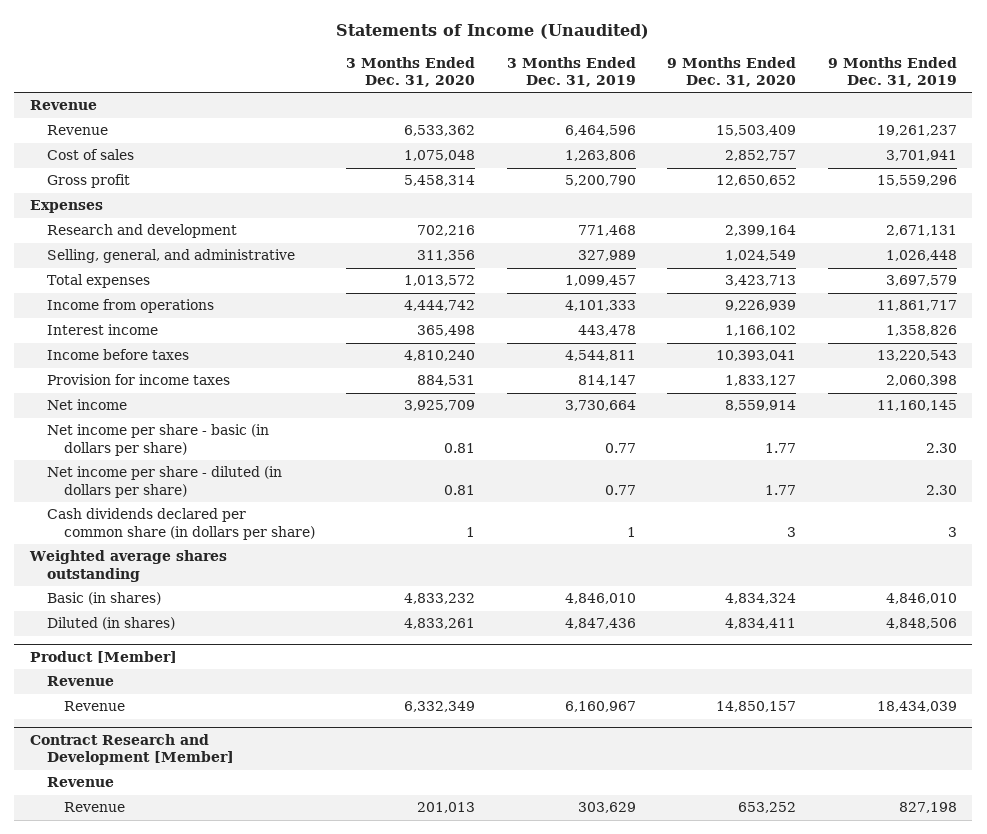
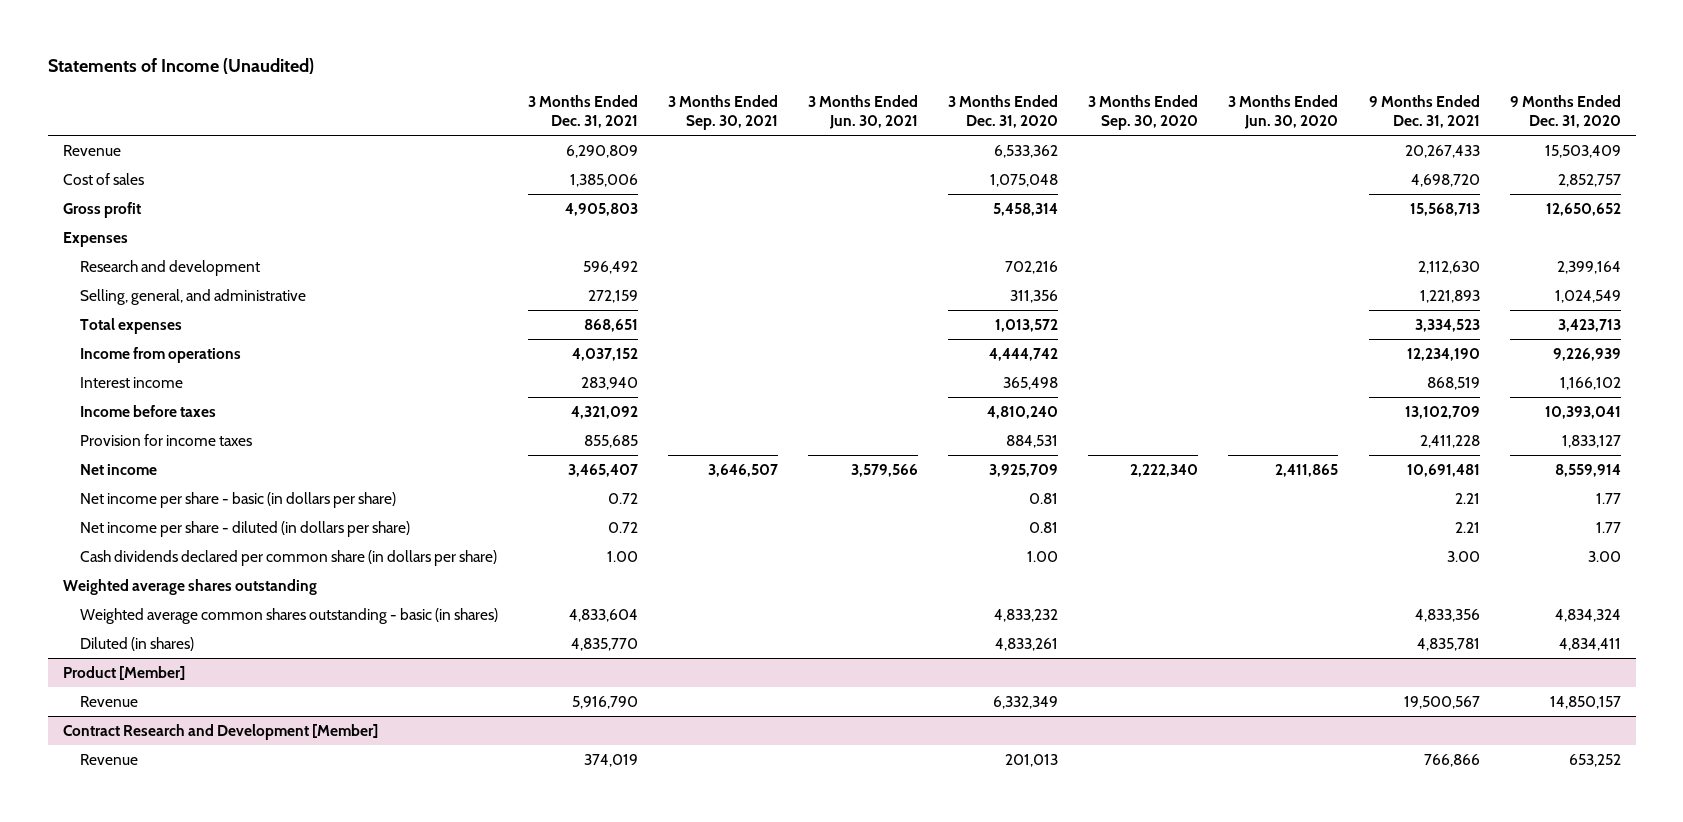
- | 3 Months Ended Dec. 31, 2020 | 3 Months Ended Dec. 31, 2019 | 9 Months Ended Dec. 31, 2020 | 9 Months Ended Dec. 31, 2019
+ | 3 Months Ended Dec. 31, 2021 | 3 Months Ended Sep. 30, 2021 | 3 Months Ended Jun. 30, 2021 | 3 Months Ended Dec. 31, 2020 | 3 Months Ended Sep. 30, 2020 | 3 Months Ended Jun. 30, 2020 | 9 Months Ended Dec. 31, 2021 | 9 Months Ended Dec. 31, 2020
- Revenue
- Cash dividends declared per common share (in dollars per share) | 1 | 1 | 3 | 3
+ Cash dividends declared per common share (in dollars per share) | 1.00 | | | 1.00 | | | 3.00 | 3.00
- Basic (in shares) | 4,833,232 | 4,846,010 | 4,834,324 | 4,846,010
+ Weighted average common shares outstanding - basic (in shares) | 4,833,604 | | | 4,833,232 | | | 4,833,356 | 4,834,324
@ Product [Member]
- Revenue
@ Contract Research and Development [Member]
- Revenue

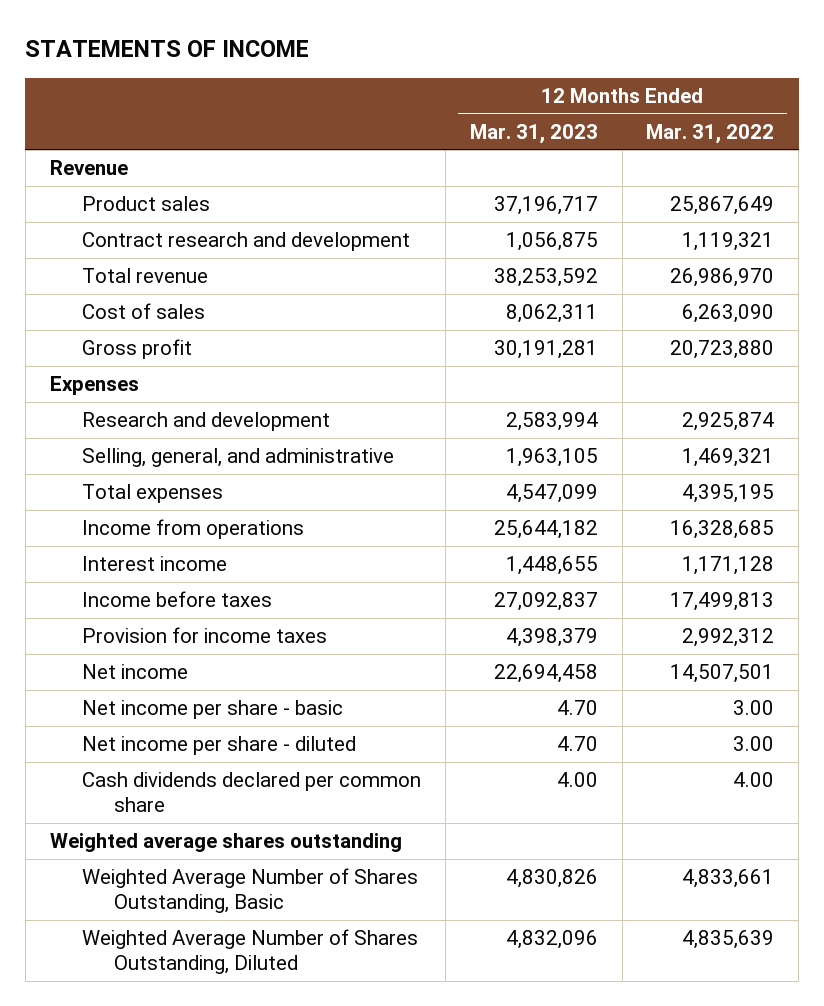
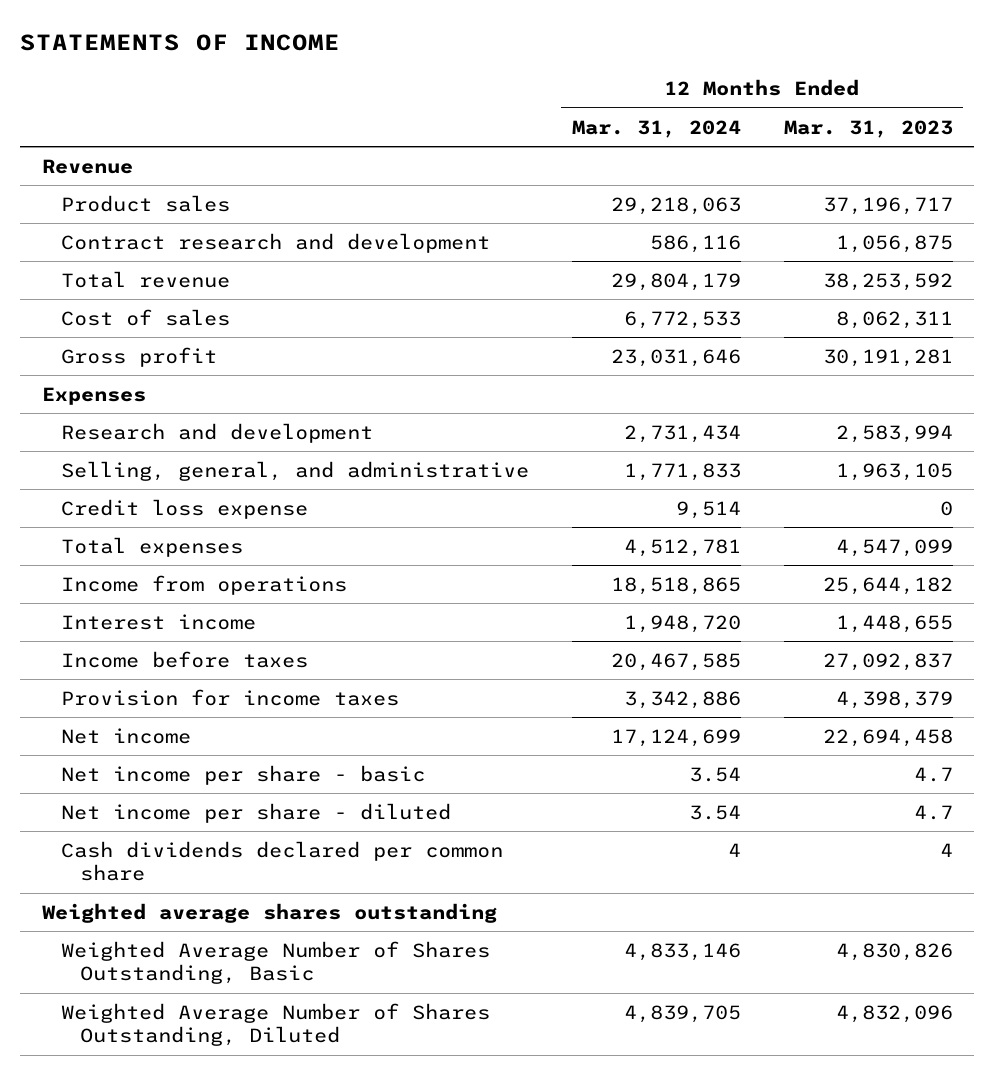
- | 12 Months Ended Mar. 31, 2023 | 12 Months Ended Mar. 31, 2022
+ | 12 Months Ended Mar. 31, 2024 | 12 Months Ended Mar. 31, 2023
+ Credit loss expense | 9,514 | 0
- Net income per share - basic | 4.70 | 3.00
- Net income per share - diluted | 4.70 | 3.00
- Cash dividends declared per common share | 4.00 | 4.00
+ Net income per share - basic | 3.54 | 4.7
+ Net income per share - diluted | 3.54 | 4.7
+ Cash dividends declared per common share | 4 | 4

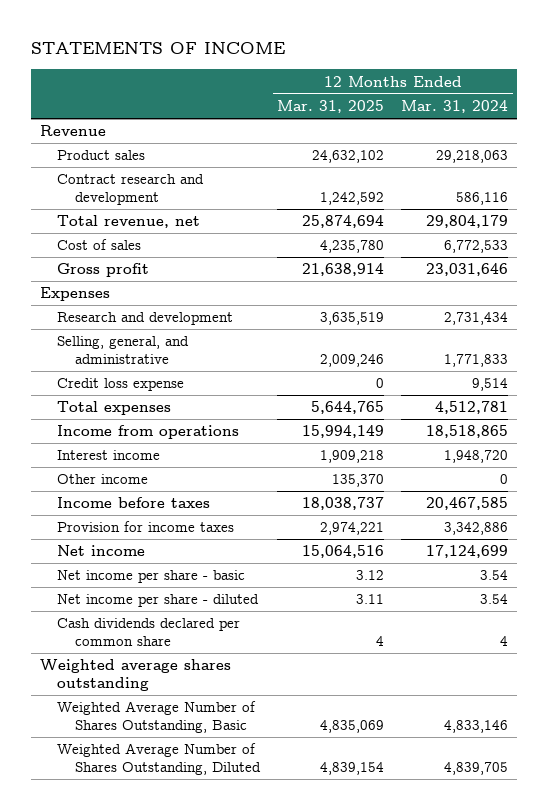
- | 12 Months Ended Mar. 31, 2024 | 12 Months Ended Mar. 31, 2023
+ | 12 Months Ended Mar. 31, 2025 | 12 Months Ended Mar. 31, 2024
- Total revenue | 29,804,179 | 38,253,592
+ Total revenue, net | 25,874,694 | 29,804,179
+ Other income | 135,370 | 0

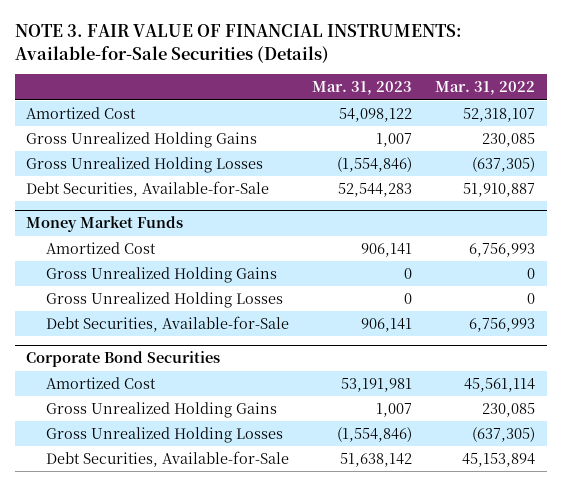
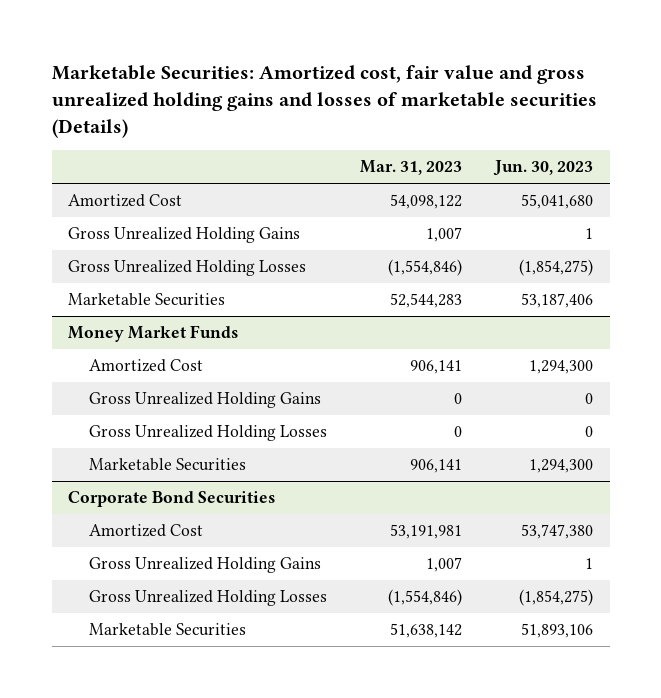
- NOTE 3. FAIR VALUE OF FINANCIAL INSTRUMENTS: Available-for-Sale Securities (Details)
+ Marketable Securities: Amortized cost, fair value and gross unrealized holding gains and losses of marketable securities (Details)
- | Mar. 31, 2023 | Mar. 31, 2022
+ | Mar. 31, 2023 | Jun. 30, 2023
- Debt Securities, Available-for-Sale | 52,544,283 | 51,910,887
+ Marketable Securities | 52,544,283 | 53,187,406
@ Money Market Funds
- Debt Securities, Available-for-Sale | 906,141 | 6,756,993
+ Marketable Securities | 906,141 | 1,294,300
@ Corporate Bond Securities
- Debt Securities, Available-for-Sale | 51,638,142 | 45,153,894
+ Marketable Securities | 51,638,142 | 51,893,106

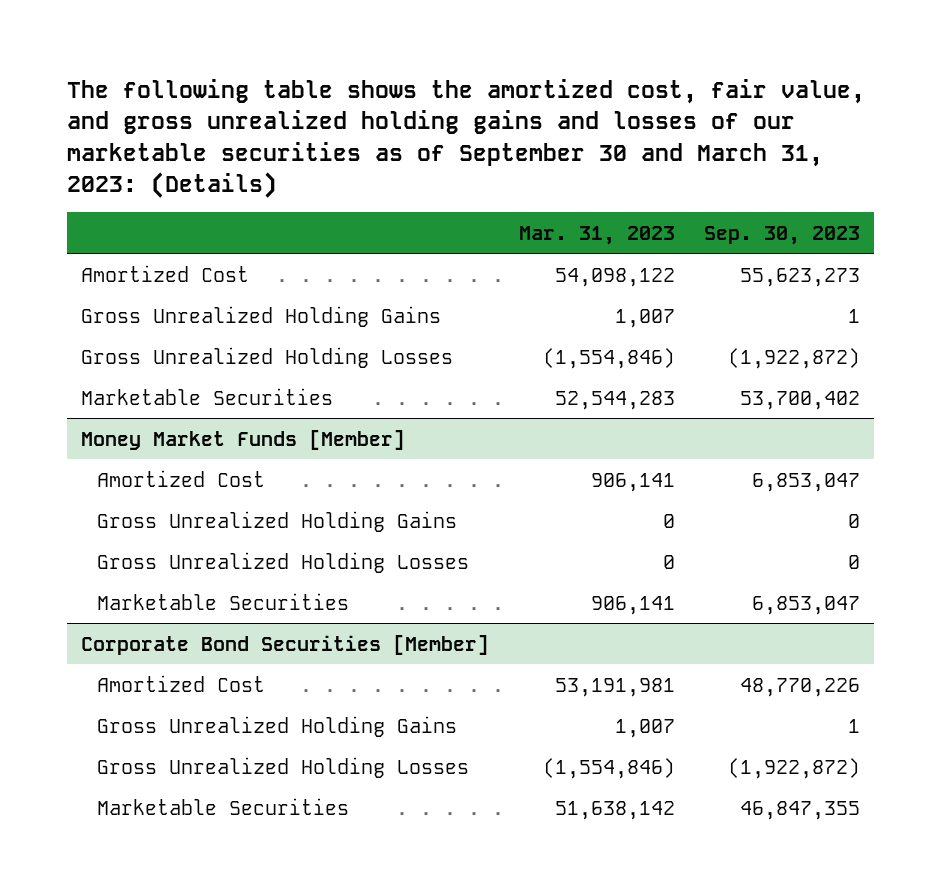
- Marketable Securities: Amortized cost, fair value and gross unrealized holding gains and losses of marketable securities (Details)
+ The following table shows the amortized cost, fair value, and gross unrealized holding gains and losses of our marketable securities as of September 30 and March 31, 2023: (Details)
- | Mar. 31, 2023 | Jun. 30, 2023
+ | Mar. 31, 2023 | Sep. 30, 2023
- Money Market Funds
+ Money Market Funds [Member]
- Corporate Bond Securities
+ Corporate Bond Securities [Member]

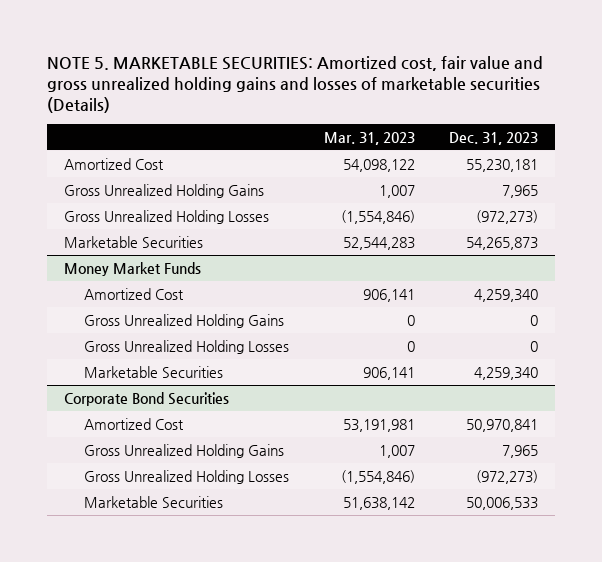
- The following table shows the amortized cost, fair value, and gross unrealized holding gains and losses of our marketable securities as of September 30 and March 31, 2023: (Details)
+ NOTE 5. MARKETABLE SECURITIES: Amortized cost, fair value and gross unrealized holding gains and losses of marketable securities (Details)
- | Mar. 31, 2023 | Sep. 30, 2023
+ | Mar. 31, 2023 | Dec. 31, 2023
- Money Market Funds [Member]
+ Money Market Funds
- Corporate Bond Securities [Member]
+ Corporate Bond Securities

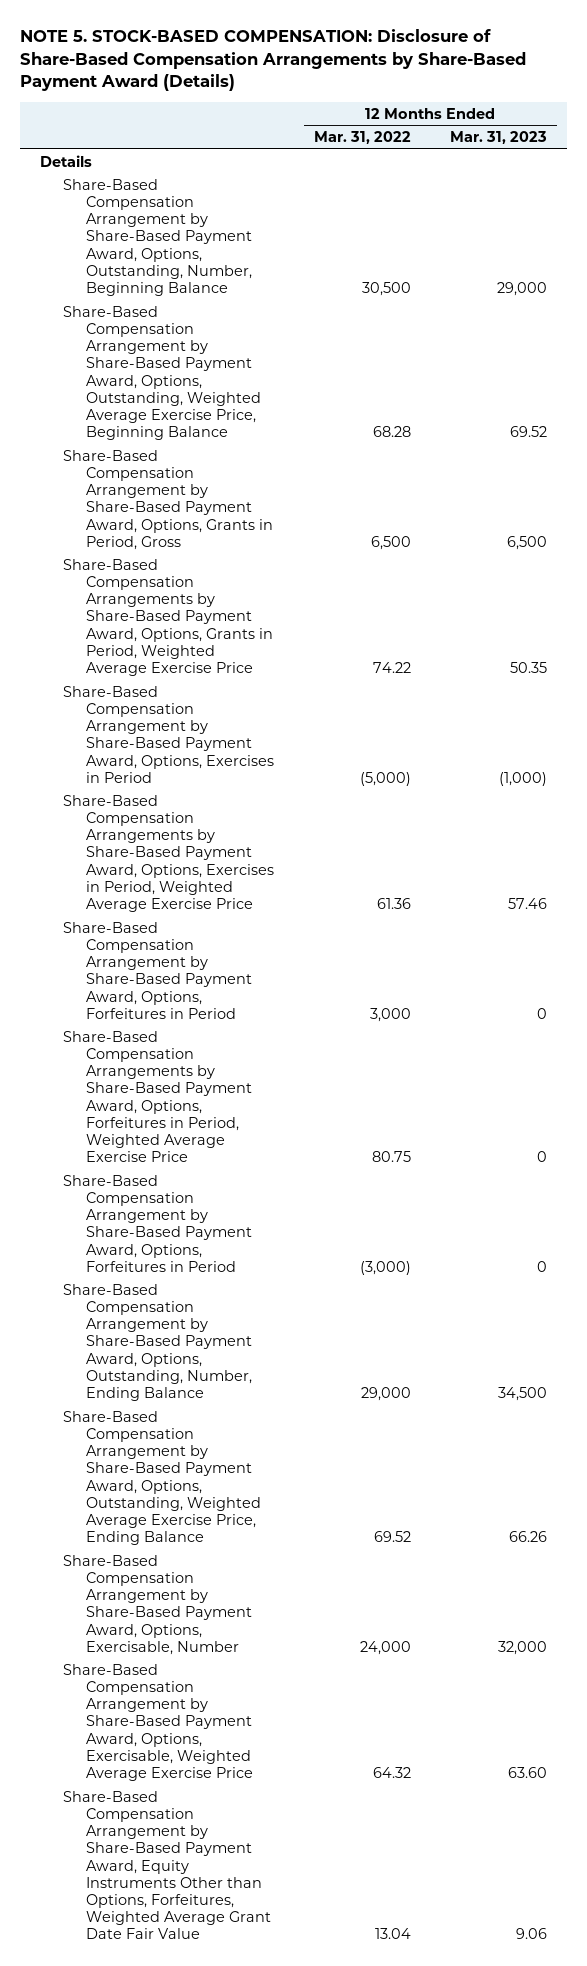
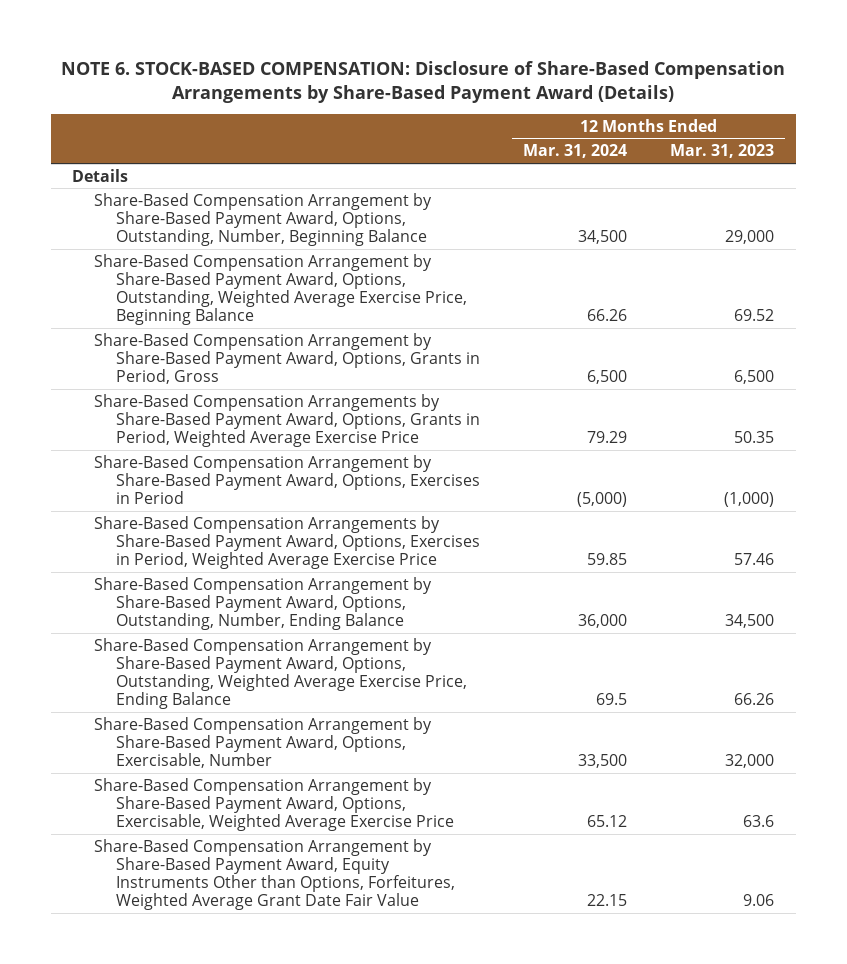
- NOTE 5. STOCK-BASED COMPENSATION: Disclosure of Share-Based Compensation Arrangements by Share-Based Payment Award (Details)
+ NOTE 6. STOCK-BASED COMPENSATION: Disclosure of Share-Based Compensation Arrangements by Share-Based Payment Award (Details)
- | 12 Months Ended Mar. 31, 2022 | 12 Months Ended Mar. 31, 2023
+ | 12 Months Ended Mar. 31, 2024 | 12 Months Ended Mar. 31, 2023
- Share-Based Compensation Arrangement by Share-Based Payment Award, Options, Forfeitures in Period | 3,000 | 0
- Share-Based Compensation Arrangements by Share-Based Payment Award, Options, Forfeitures in Period, Weighted Average Exercise Price | 80.75 | 0
- Share-Based Compensation Arrangement by Share-Based Payment Award, Options, Forfeitures in Period | (3,000) | 0
- Share-Based Compensation Arrangement by Share-Based Payment Award, Options, Exercisable, Weighted Average Exercise Price | 64.32 | 63.60
+ Share-Based Compensation Arrangement by Share-Based Payment Award, Options, Exercisable, Weighted Average Exercise Price | 65.12 | 63.6

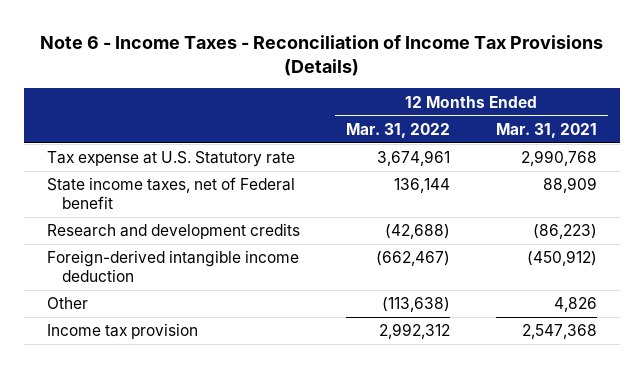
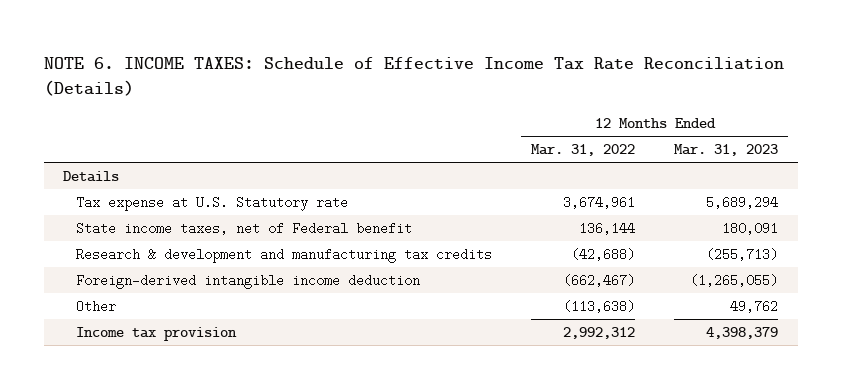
- Note 6 - Income Taxes - Reconciliation of Income Tax Provisions (Details)
+ NOTE 6. INCOME TAXES: Schedule of Effective Income Tax Rate Reconciliation (Details)
- | 12 Months Ended Mar. 31, 2022 | 12 Months Ended Mar. 31, 2021
+ | 12 Months Ended Mar. 31, 2022 | 12 Months Ended Mar. 31, 2023
+ Details
- Research and development credits | (42,688) | (86,223)
+ Research & development and manufacturing tax credits | (42,688) | (255,713)

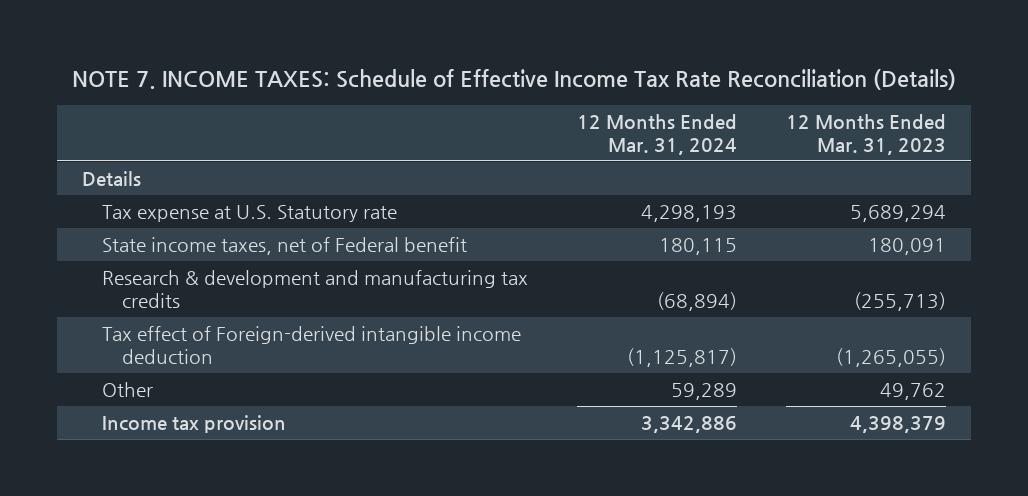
- NOTE 6. INCOME TAXES: Schedule of Effective Income Tax Rate Reconciliation (Details)
+ NOTE 7. INCOME TAXES: Schedule of Effective Income Tax Rate Reconciliation (Details)
- | 12 Months Ended Mar. 31, 2022 | 12 Months Ended Mar. 31, 2023
+ | 12 Months Ended Mar. 31, 2024 | 12 Months Ended Mar. 31, 2023
- Foreign-derived intangible income deduction | (662,467) | (1,265,055)
+ Tax effect of Foreign-derived intangible income deduction | (1,125,817) | (1,265,055)

